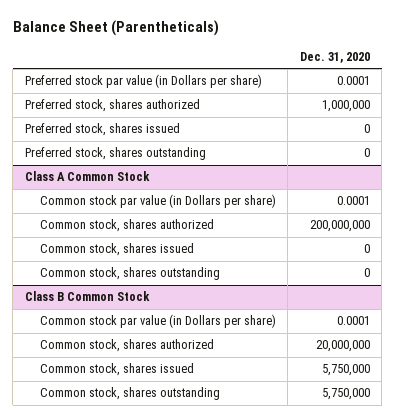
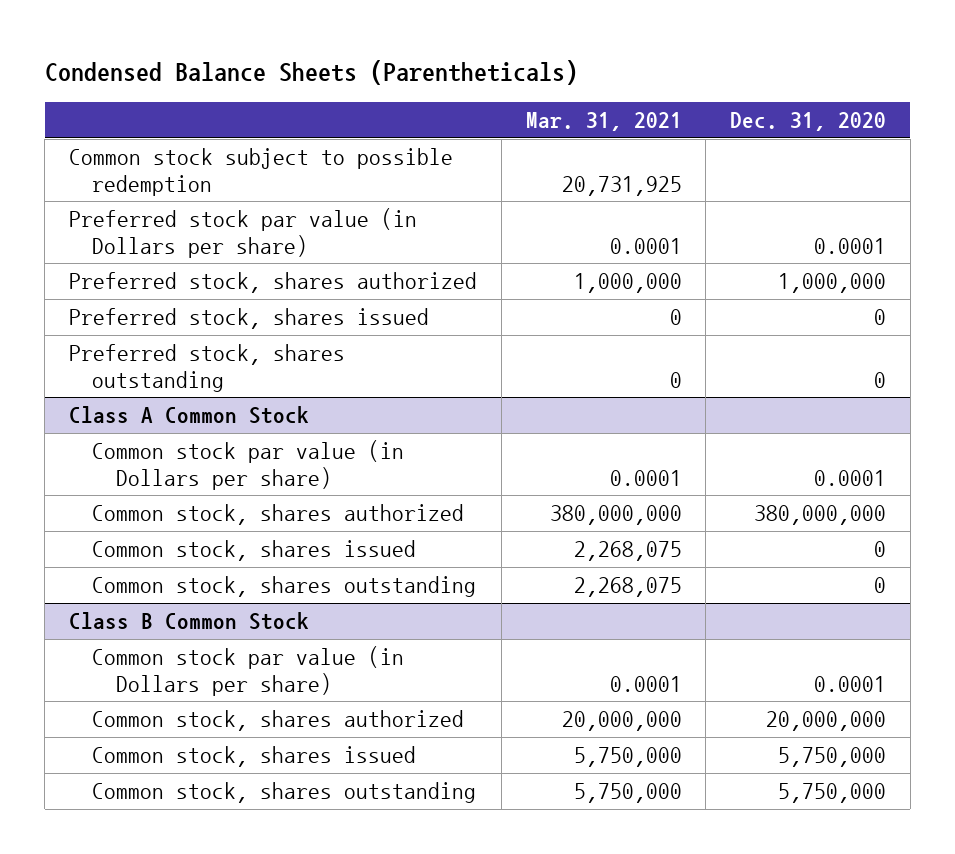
- Balance Sheet (Parentheticals)
+ Condensed Balance Sheets (Parentheticals)
- | Dec. 31, 2020
+ | Mar. 31, 2021 | Dec. 31, 2020
+ Common stock subject to possible redemption | 20,731,925 |
@ Class A Common Stock
- Common stock, shares authorized | 200,000,000
+ Common stock, shares authorized | 380,000,000 | 380,000,000

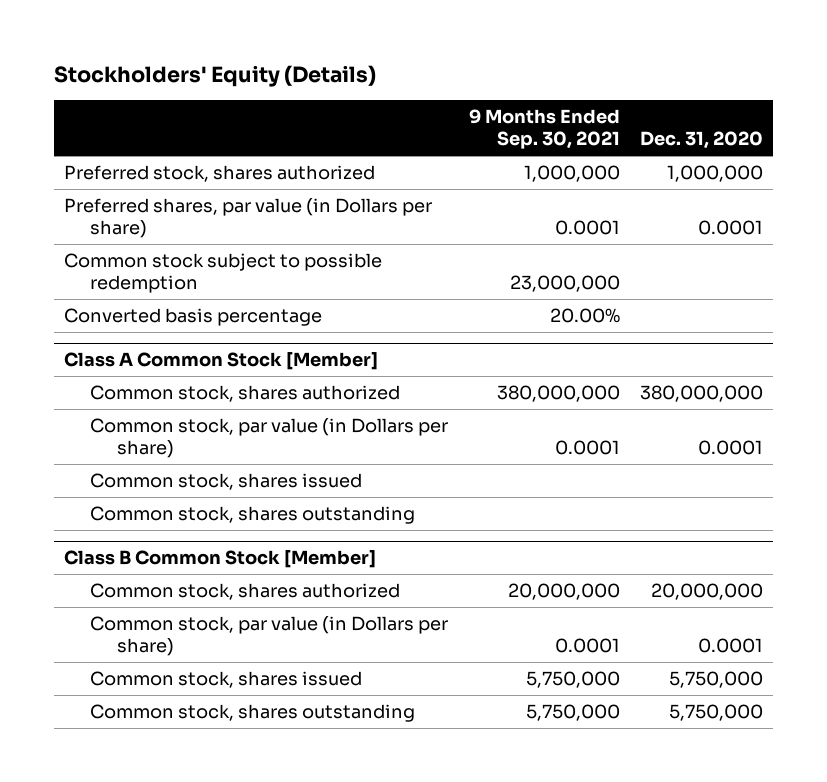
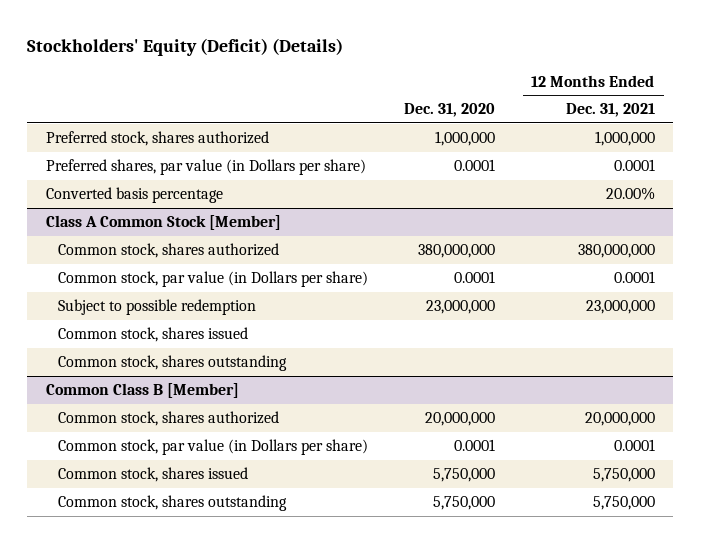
- Stockholders' Equity (Details)
+ Stockholders' Equity (Deficit) (Details)
- | 9 Months Ended Sep. 30, 2021 | Dec. 31, 2020
+ | Dec. 31, 2020 | 12 Months Ended Dec. 31, 2021
- Common stock subject to possible redemption | 23,000,000 |
@ Class A Common Stock [Member]
+ Subject to possible redemption | 23,000,000 | 23,000,000
- Class B Common Stock [Member]
+ Common Class B [Member]

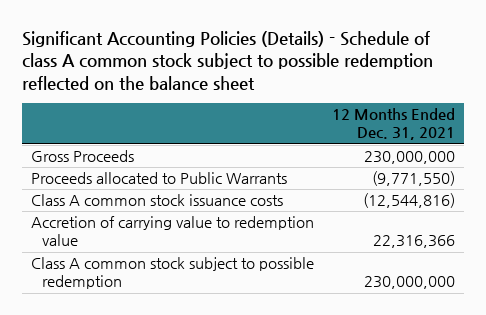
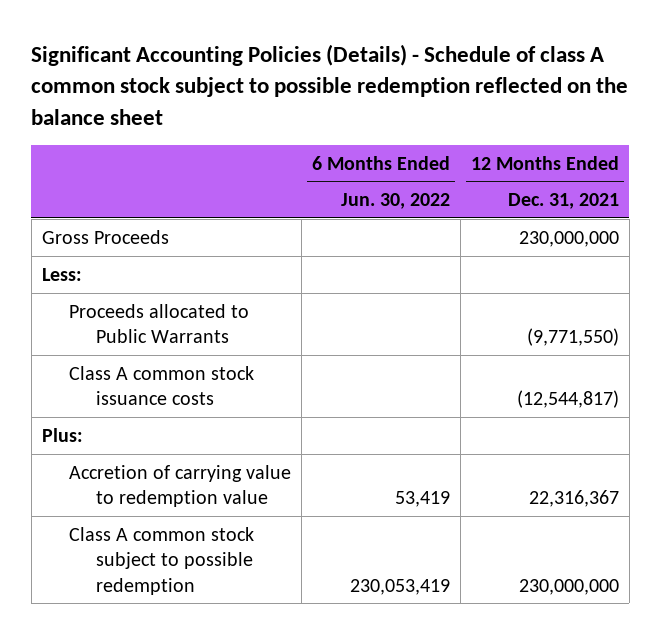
- | 12 Months Ended Dec. 31, 2021
+ | 6 Months Ended Jun. 30, 2022 | 12 Months Ended Dec. 31, 2021
+ Less:
- Class A common stock issuance costs | (12,544,816)
- Accretion of carrying value to redemption value | 22,316,366
+ Class A common stock issuance costs | | (12,544,817)
+ Plus:
+ Accretion of carrying value to redemption value | 53,419 | 22,316,367

